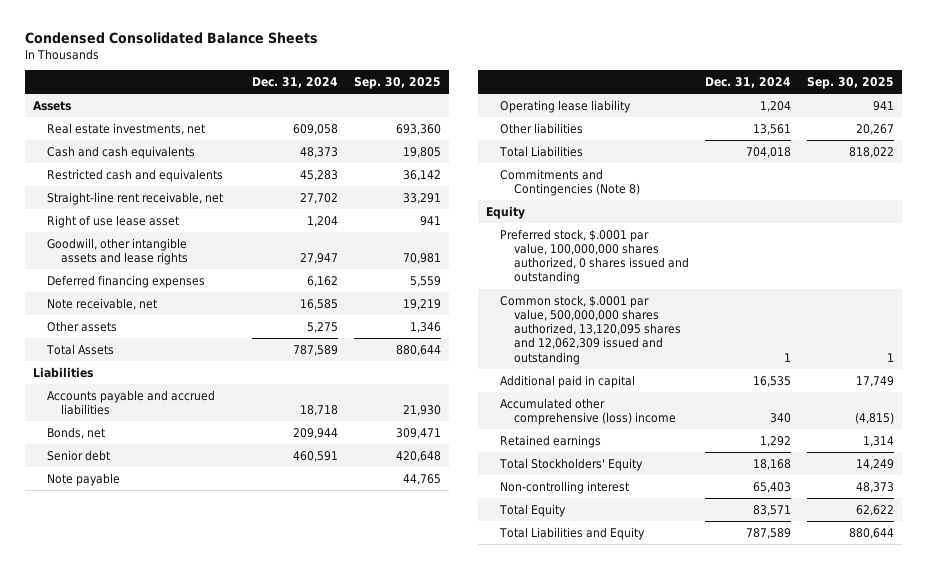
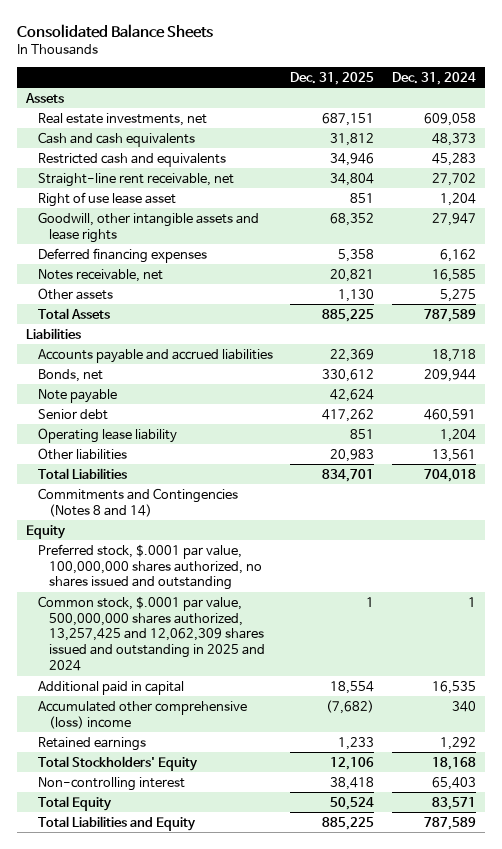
- Condensed Consolidated Balance Sheets
+ Consolidated Balance Sheets
- | Dec. 31, 2024 | Sep. 30, 2025
+ | Dec. 31, 2025 | Dec. 31, 2024
- Note receivable, net | 16,585 | 19,219
+ Notes receivable, net | 20,821 | 16,585
moved down: Senior debt | 417,262 | 460,591
- Commitments and Contingencies (Note 8)
+ Commitments and Contingencies (Notes 8 and 14)
- Preferred stock, $.0001 par value, 100,000,000 shares authorized, 0 shares issued and outstanding
- Common stock, $.0001 par value, 500,000,000 shares authorized, 13,120,095 shares and 12,062,309 issued and outstanding | 1 | 1
+ Preferred stock, $.0001 par value, 100,000,000 shares authorized, no shares issued and outstanding
+ Common stock, $.0001 par value, 500,000,000 shares authorized, 13,257,425 and 12,062,309 shares issued and outstanding in 2025 and 2024 | 1 | 1

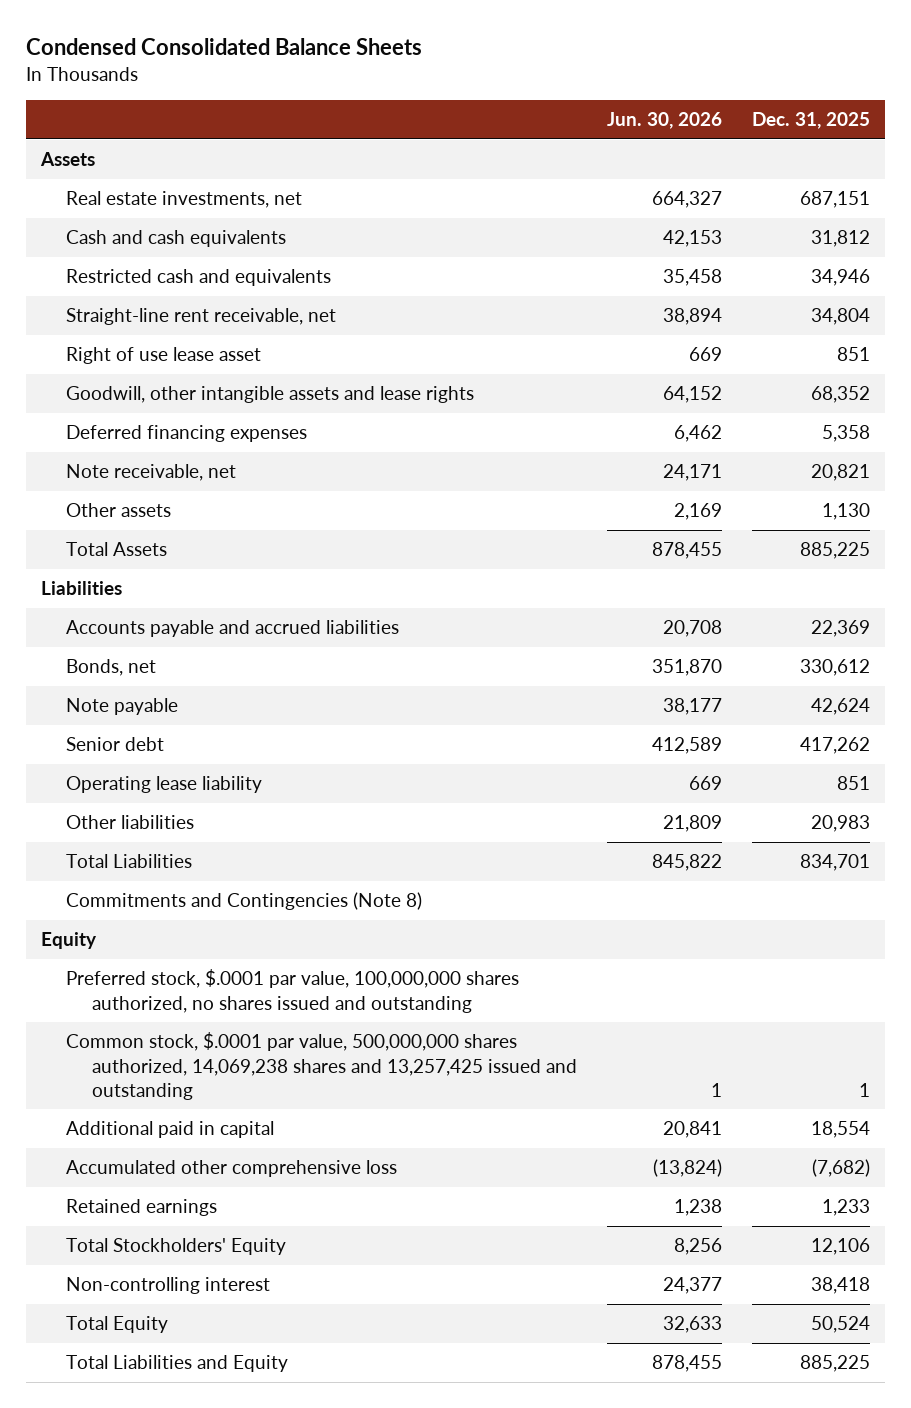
- Consolidated Balance Sheets
+ Condensed Consolidated Balance Sheets
- | Dec. 31, 2025 | Dec. 31, 2024
+ | Jun. 30, 2026 | Dec. 31, 2025
- Notes receivable, net | 20,821 | 16,585
+ Note receivable, net | 24,171 | 20,821
- Commitments and Contingencies (Notes 8 and 14)
+ Commitments and Contingencies (Note 8)
- Common stock, $.0001 par value, 500,000,000 shares authorized, 13,257,425 and 12,062,309 shares issued and outstanding in 2025 and 2024 | 1 | 1
+ Common stock, $.0001 par value, 500,000,000 shares authorized, 14,069,238 shares and 13,257,425 issued and outstanding | 1 | 1
- Accumulated other comprehensive (loss) income | (7,682) | 340
+ Accumulated other comprehensive loss | (13,824) | (7,682)

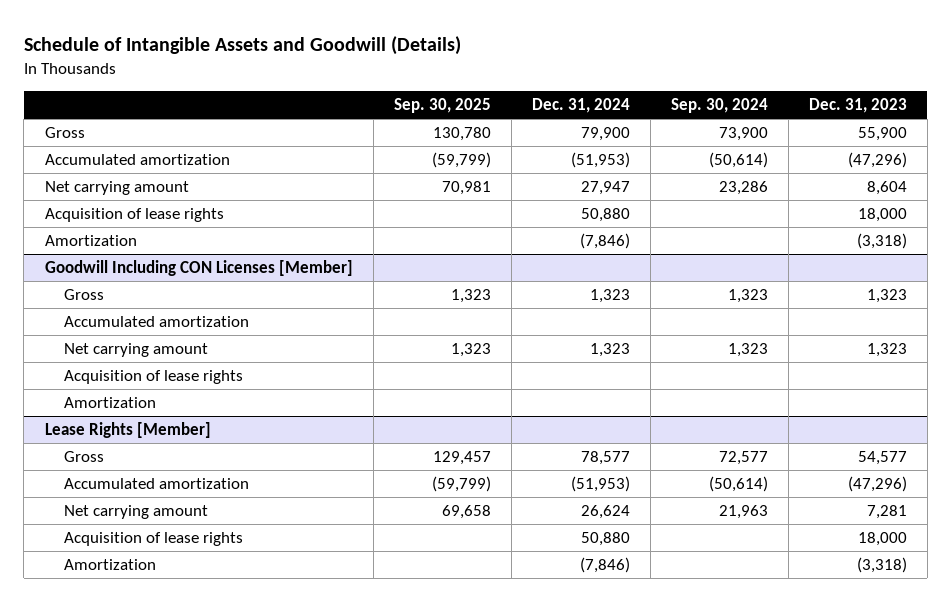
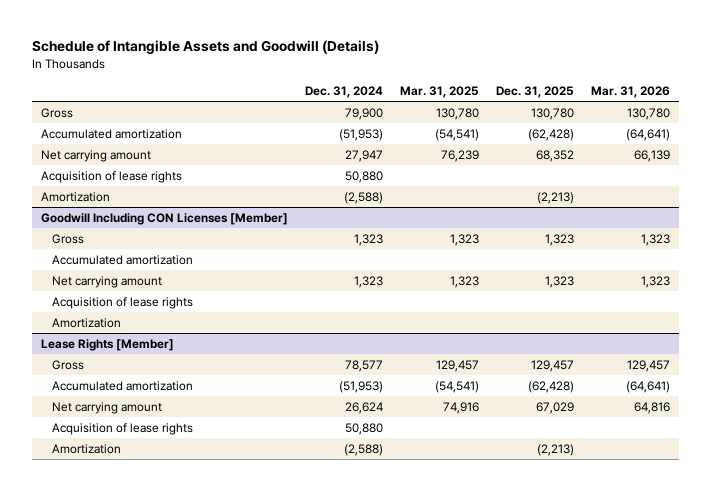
- | Sep. 30, 2025 | Dec. 31, 2024 | Sep. 30, 2024 | Dec. 31, 2023
+ | Dec. 31, 2024 | Mar. 31, 2025 | Dec. 31, 2025 | Mar. 31, 2026
- Amortization | | (7,846) | | (3,318)
+ Amortization | (2,588) | | (2,213) |
@ Lease Rights [Member]
- Amortization | | (7,846) | | (3,318)
+ Amortization | (2,588) | | (2,213) |

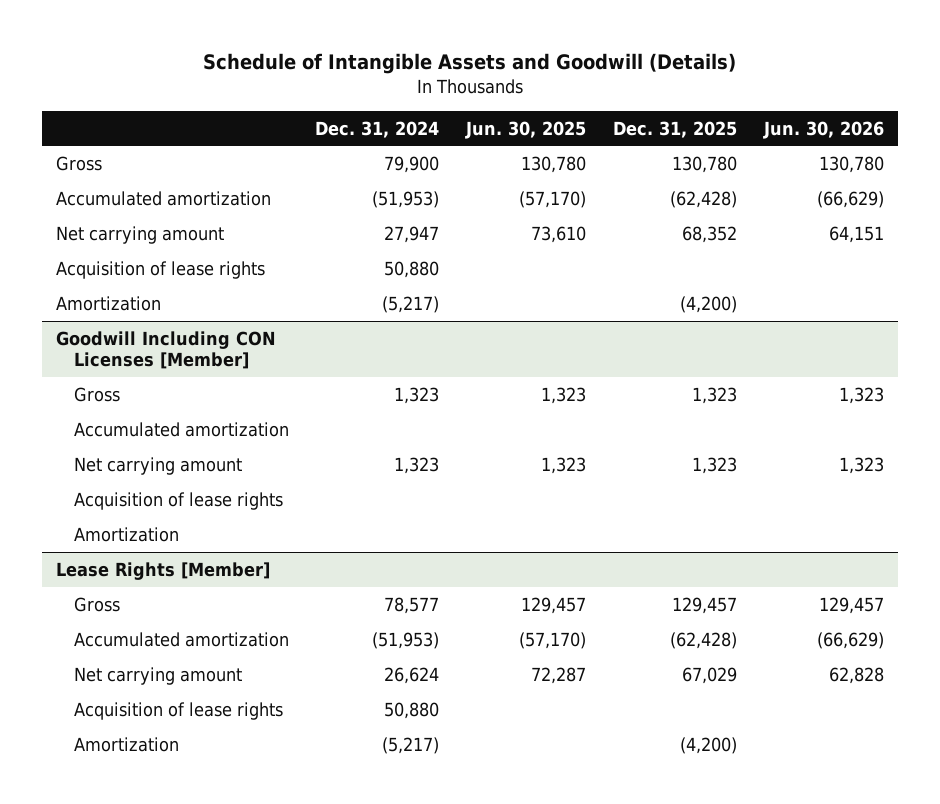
- | Dec. 31, 2024 | Mar. 31, 2025 | Dec. 31, 2025 | Mar. 31, 2026
+ | Dec. 31, 2024 | Jun. 30, 2025 | Dec. 31, 2025 | Jun. 30, 2026
- Amortization | (2,588) | | (2,213) |
+ Amortization | (5,217) | | (4,200) |
@ Lease Rights [Member]
- Amortization | (2,588) | | (2,213) |
+ Amortization | (5,217) | | (4,200) |

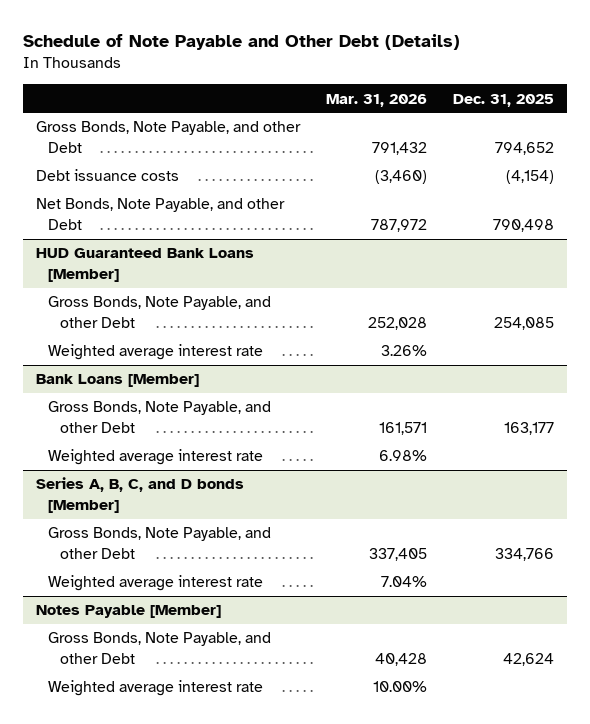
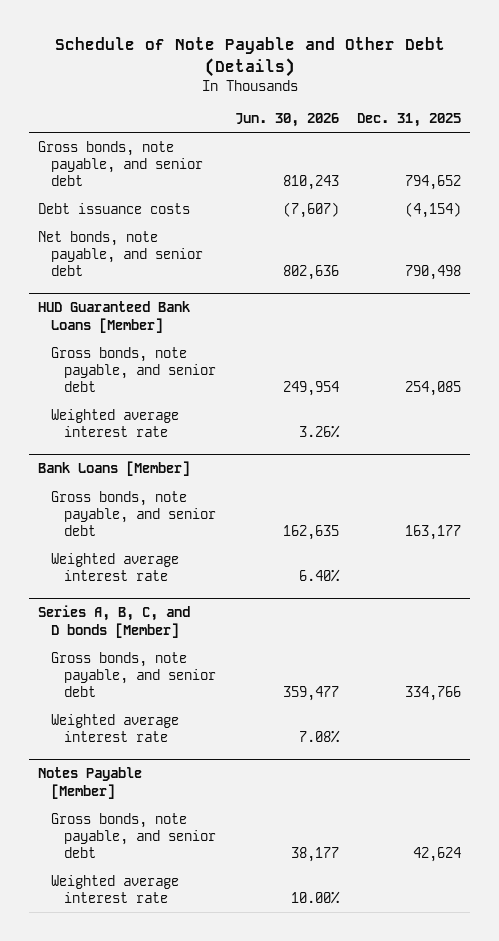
- | Mar. 31, 2026 | Dec. 31, 2025
+ | Jun. 30, 2026 | Dec. 31, 2025
- Gross Bonds, Note Payable, and other Debt | 791,432 | 794,652
+ Gross bonds, note payable, and senior debt | 810,243 | 794,652
- Net Bonds, Note Payable, and other Debt | 787,972 | 790,498
+ Net bonds, note payable, and senior debt | 802,636 | 790,498
@ HUD Guaranteed Bank Loans [Member]
- Gross Bonds, Note Payable, and other Debt | 252,028 | 254,085
+ Gross bonds, note payable, and senior debt | 249,954 | 254,085
@ Bank Loans [Member]
- Gross Bonds, Note Payable, and other Debt | 161,571 | 163,177
+ Gross bonds, note payable, and senior debt | 162,635 | 163,177
@ Series A, B, C, and D bonds [Member]
- Gross Bonds, Note Payable, and other Debt | 337,405 | 334,766
+ Gross bonds, note payable, and senior debt | 359,477 | 334,766
@ Notes Payable [Member]
- Gross Bonds, Note Payable, and other Debt | 40,428 | 42,624
+ Gross bonds, note payable, and senior debt | 38,177 | 42,624

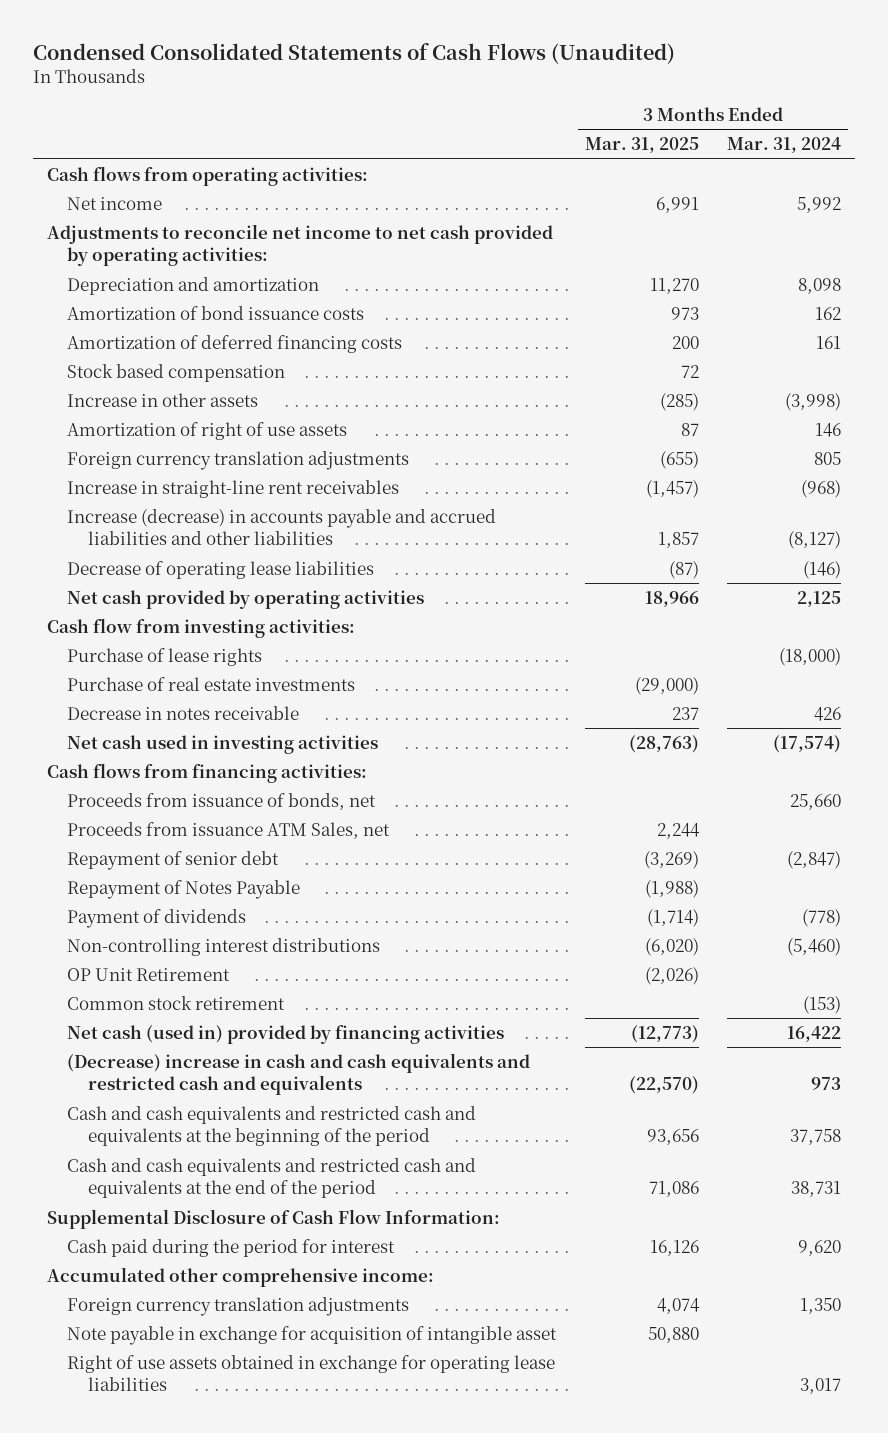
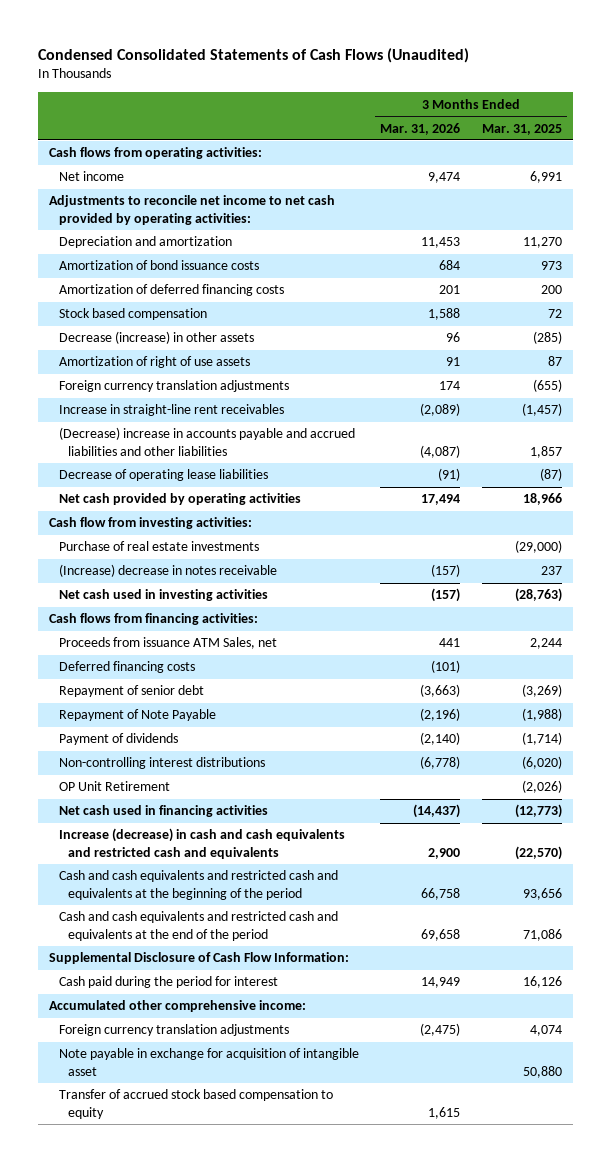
- | 3 Months Ended Mar. 31, 2025 | 3 Months Ended Mar. 31, 2024
+ | 3 Months Ended Mar. 31, 2026 | 3 Months Ended Mar. 31, 2025
- Increase in other assets | (285) | (3,998)
+ Decrease (increase) in other assets | 96 | (285)
- Increase (decrease) in accounts payable and accrued liabilities and other liabilities | 1,857 | (8,127)
+ (Decrease) increase in accounts payable and accrued liabilities and other liabilities | (4,087) | 1,857
- Purchase of lease rights | | (18,000)
- Decrease in notes receivable | 237 | 426
+ (Increase) decrease in notes receivable | (157) | 237
- Proceeds from issuance of bonds, net | | 25,660
+ Deferred financing costs | (101) |
- Repayment of Notes Payable | (1,988) |
+ Repayment of Note Payable | (2,196) | (1,988)
- Common stock retirement | | (153)
- Net cash (used in) provided by financing activities | (12,773) | 16,422
- (Decrease) increase in cash and cash equivalents and restricted cash and equivalents | (22,570) | 973
+ Net cash used in financing activities | (14,437) | (12,773)
+ Increase (decrease) in cash and cash equivalents and restricted cash and equivalents | 2,900 | (22,570)
- Right of use assets obtained in exchange for operating lease liabilities | | 3,017
+ Transfer of accrued stock based compensation to equity | 1,615 |

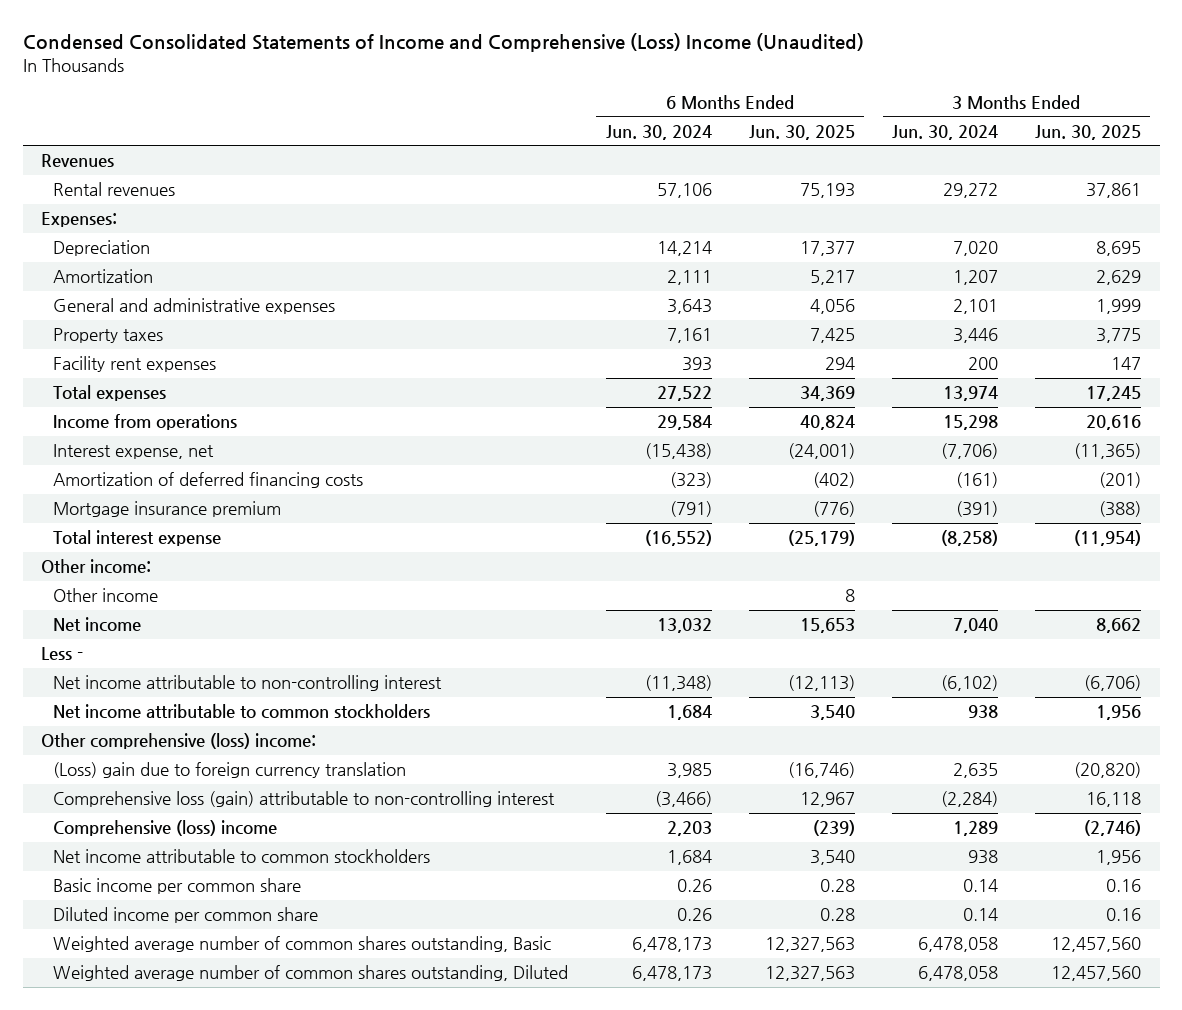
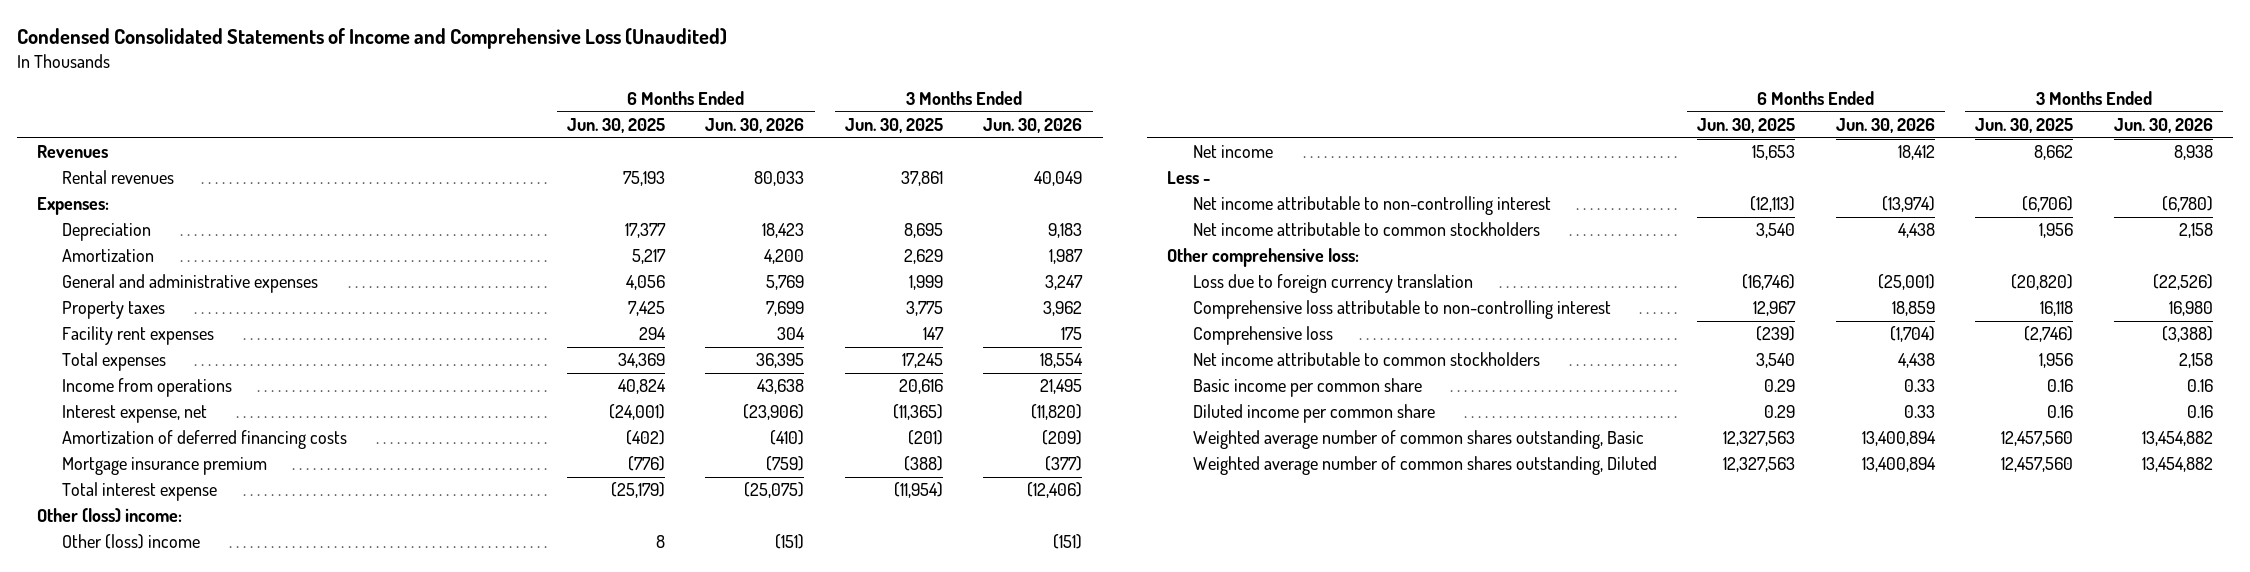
- Condensed Consolidated Statements of Income and Comprehensive (Loss) Income (Unaudited)
+ Condensed Consolidated Statements of Income and Comprehensive Loss (Unaudited)
- | 6 Months Ended Jun. 30, 2024 | 6 Months Ended Jun. 30, 2025 | 3 Months Ended Jun. 30, 2024 | 3 Months Ended Jun. 30, 2025
+ | 6 Months Ended Jun. 30, 2025 | 6 Months Ended Jun. 30, 2026 | 3 Months Ended Jun. 30, 2025 | 3 Months Ended Jun. 30, 2026
- Other income:
- Other income | | 8 | |
+ Other (loss) income:
+ Other (loss) income | 8 | (151) | | (151)
- Other comprehensive (loss) income:
- (Loss) gain due to foreign currency translation | 3,985 | (16,746) | 2,635 | (20,820)
- Comprehensive loss (gain) attributable to non-controlling interest | (3,466) | 12,967 | (2,284) | 16,118
- Comprehensive (loss) income | 2,203 | (239) | 1,289 | (2,746)
+ Other comprehensive loss:
+ Loss due to foreign currency translation | (16,746) | (25,001) | (20,820) | (22,526)
+ Comprehensive loss attributable to non-controlling interest | 12,967 | 18,859 | 16,118 | 16,980
+ Comprehensive loss | (239) | (1,704) | (2,746) | (3,388)
- Basic income per common share | 0.26 | 0.28 | 0.14 | 0.16
- Diluted income per common share | 0.26 | 0.28 | 0.14 | 0.16
+ Basic income per common share | 0.29 | 0.33 | 0.16 | 0.16
+ Diluted income per common share | 0.29 | 0.33 | 0.16 | 0.16

